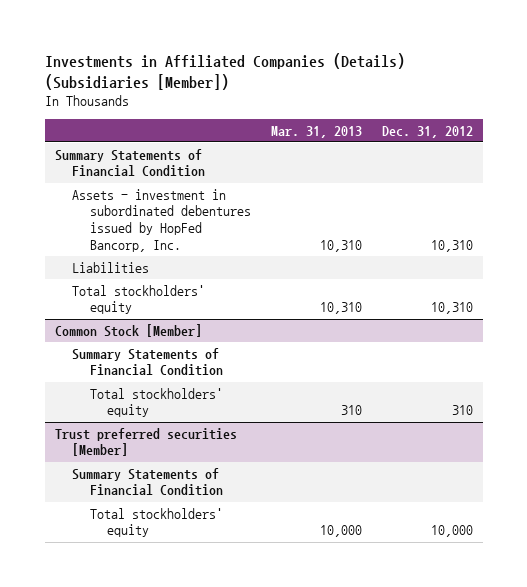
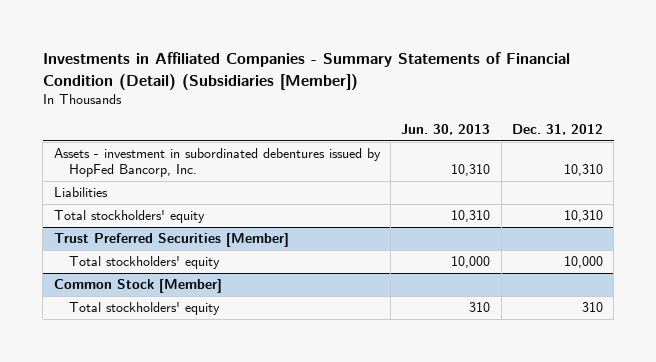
- Investments in Affiliated Companies (Details) (Subsidiaries [Member])
+ Investments in Affiliated Companies - Summary Statements of Financial Condition (Detail) (Subsidiaries [Member])
- | Mar. 31, 2013 | Dec. 31, 2012
+ | Jun. 30, 2013 | Dec. 31, 2012
- Summary Statements of Financial Condition
+ Trust Preferred Securities [Member]
+ Total stockholders' equity | 10,000 | 10,000
@ Common Stock [Member]
- Summary Statements of Financial Condition
- Trust preferred securities [Member]
- Summary Statements of Financial Condition
- Total stockholders' equity | 10,000 | 10,000

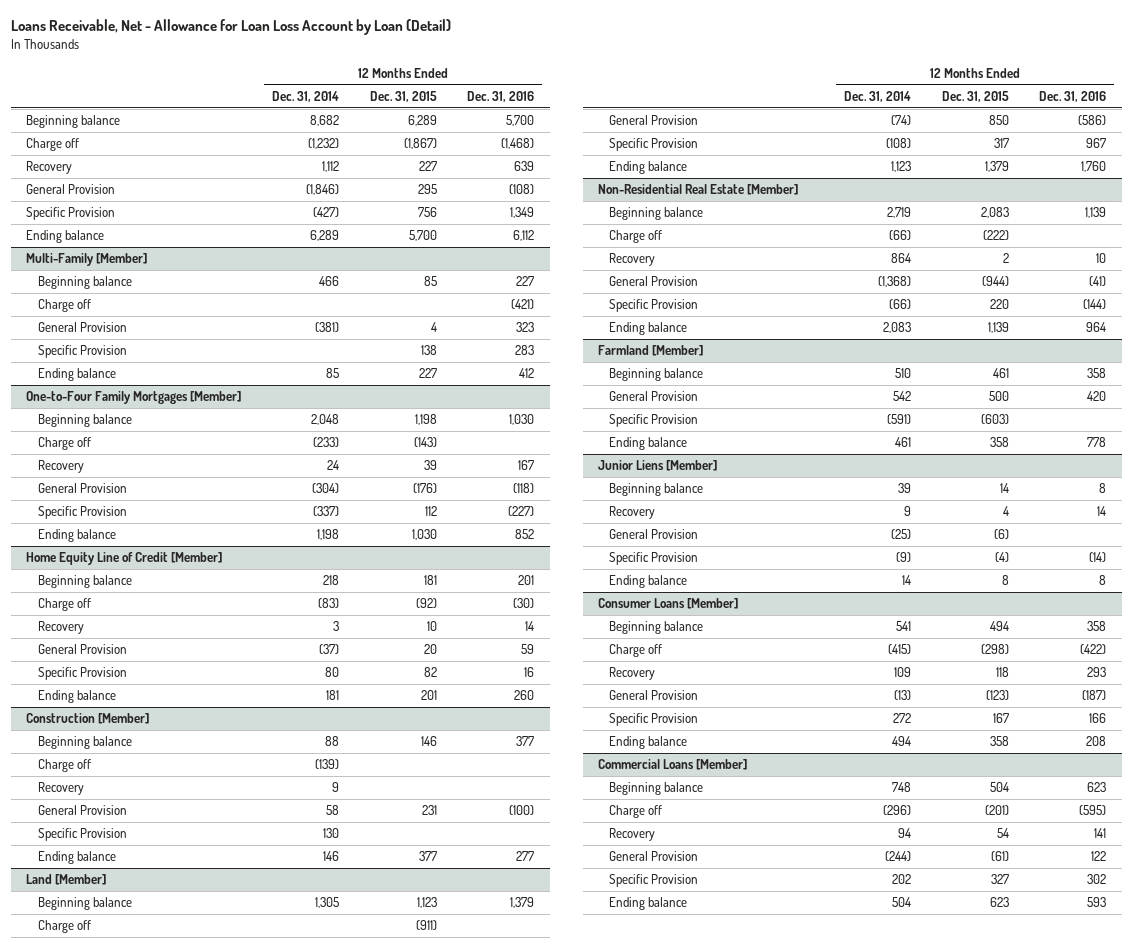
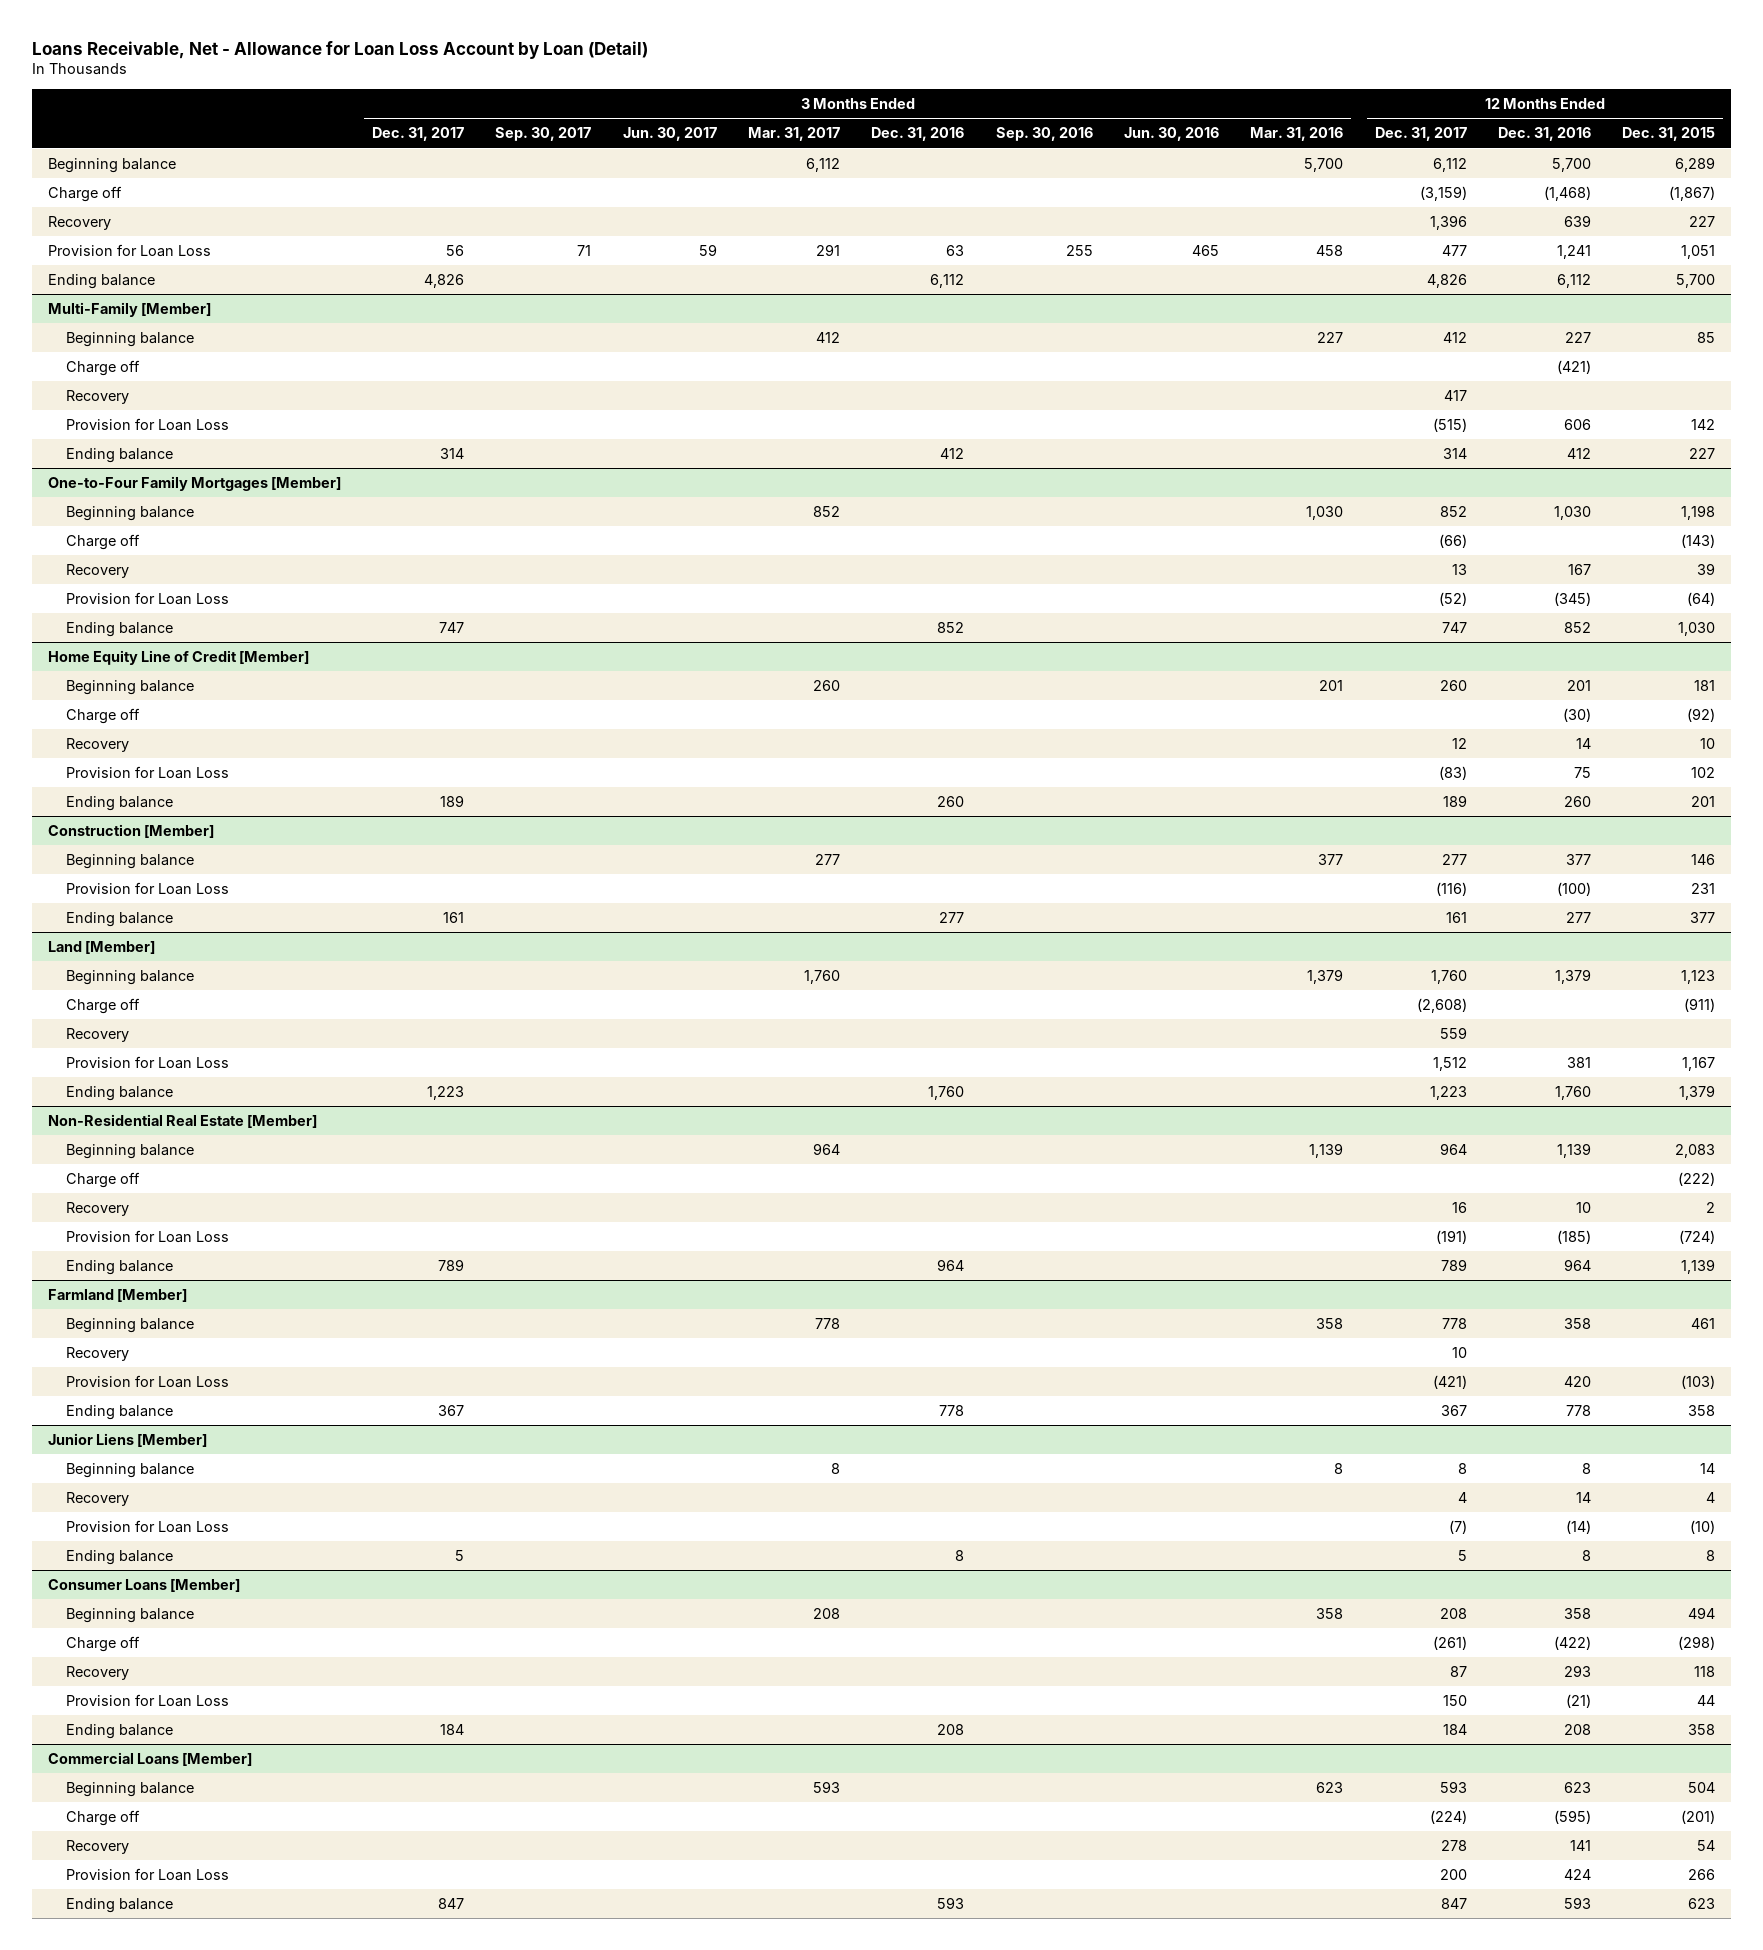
- | 12 Months Ended Dec. 31, 2014 | 12 Months Ended Dec. 31, 2015 | 12 Months Ended Dec. 31, 2016
+ | 3 Months Ended Dec. 31, 2017 | 3 Months Ended Sep. 30, 2017 | 3 Months Ended Jun. 30, 2017 | 3 Months Ended Mar. 31, 2017 | 3 Months Ended Dec. 31, 2016 | 3 Months Ended Sep. 30, 2016 | 3 Months Ended Jun. 30, 2016 | 3 Months Ended Mar. 31, 2016 | 12 Months Ended Dec. 31, 2017 | 12 Months Ended Dec. 31, 2016 | 12 Months Ended Dec. 31, 2015
- General Provision | (1,846) | 295 | (108)
- Specific Provision | (427) | 756 | 1,349
+ Provision for Loan Loss | 56 | 71 | 59 | 291 | 63 | 255 | 465 | 458 | 477 | 1,241 | 1,051
@ Multi-Family [Member]
- General Provision | (381) | 4 | 323
- Specific Provision | | 138 | 283
+ Recovery | | | | | | | | | 417 | |
+ Provision for Loan Loss | | | | | | | | | (515) | 606 | 142
@ One-to-Four Family Mortgages [Member]
- General Provision | (304) | (176) | (118)
- Specific Provision | (337) | 112 | (227)
+ Provision for Loan Loss | | | | | | | | | (52) | (345) | (64)
@ Home Equity Line of Credit [Member]
- General Provision | (37) | 20 | 59
- Specific Provision | 80 | 82 | 16
+ Provision for Loan Loss | | | | | | | | | (83) | 75 | 102
@ Construction [Member]
- Charge off | (139) | |
- Recovery | 9 | |
- General Provision | 58 | 231 | (100)
- Specific Provision | 130 | |
+ Provision for Loan Loss | | | | | | | | | (116) | (100) | 231
@ Land [Member]
- General Provision | (74) | 850 | (586)
- Specific Provision | (108) | 317 | 967
+ Recovery | | | | | | | | | 559 | |
+ Provision for Loan Loss | | | | | | | | | 1,512 | 381 | 1,167
@ Non-Residential Real Estate [Member]
- General Provision | (1,368) | (944) | (41)
- Specific Provision | (66) | 220 | (144)
+ Provision for Loan Loss | | | | | | | | | (191) | (185) | (724)
@ Farmland [Member]
- General Provision | 542 | 500 | 420
- Specific Provision | (591) | (603) |
+ Recovery | | | | | | | | | 10 | |
+ Provision for Loan Loss | | | | | | | | | (421) | 420 | (103)
@ Junior Liens [Member]
- General Provision | (25) | (6) |
- Specific Provision | (9) | (4) | (14)
+ Provision for Loan Loss | | | | | | | | | (7) | (14) | (10)
@ Consumer Loans [Member]
- General Provision | (13) | (123) | (187)
- Specific Provision | 272 | 167 | 166
+ Provision for Loan Loss | | | | | | | | | 150 | (21) | 44
@ Commercial Loans [Member]
- General Provision | (244) | (61) | 122
- Specific Provision | 202 | 327 | 302
+ Provision for Loan Loss | | | | | | | | | 200 | 424 | 266

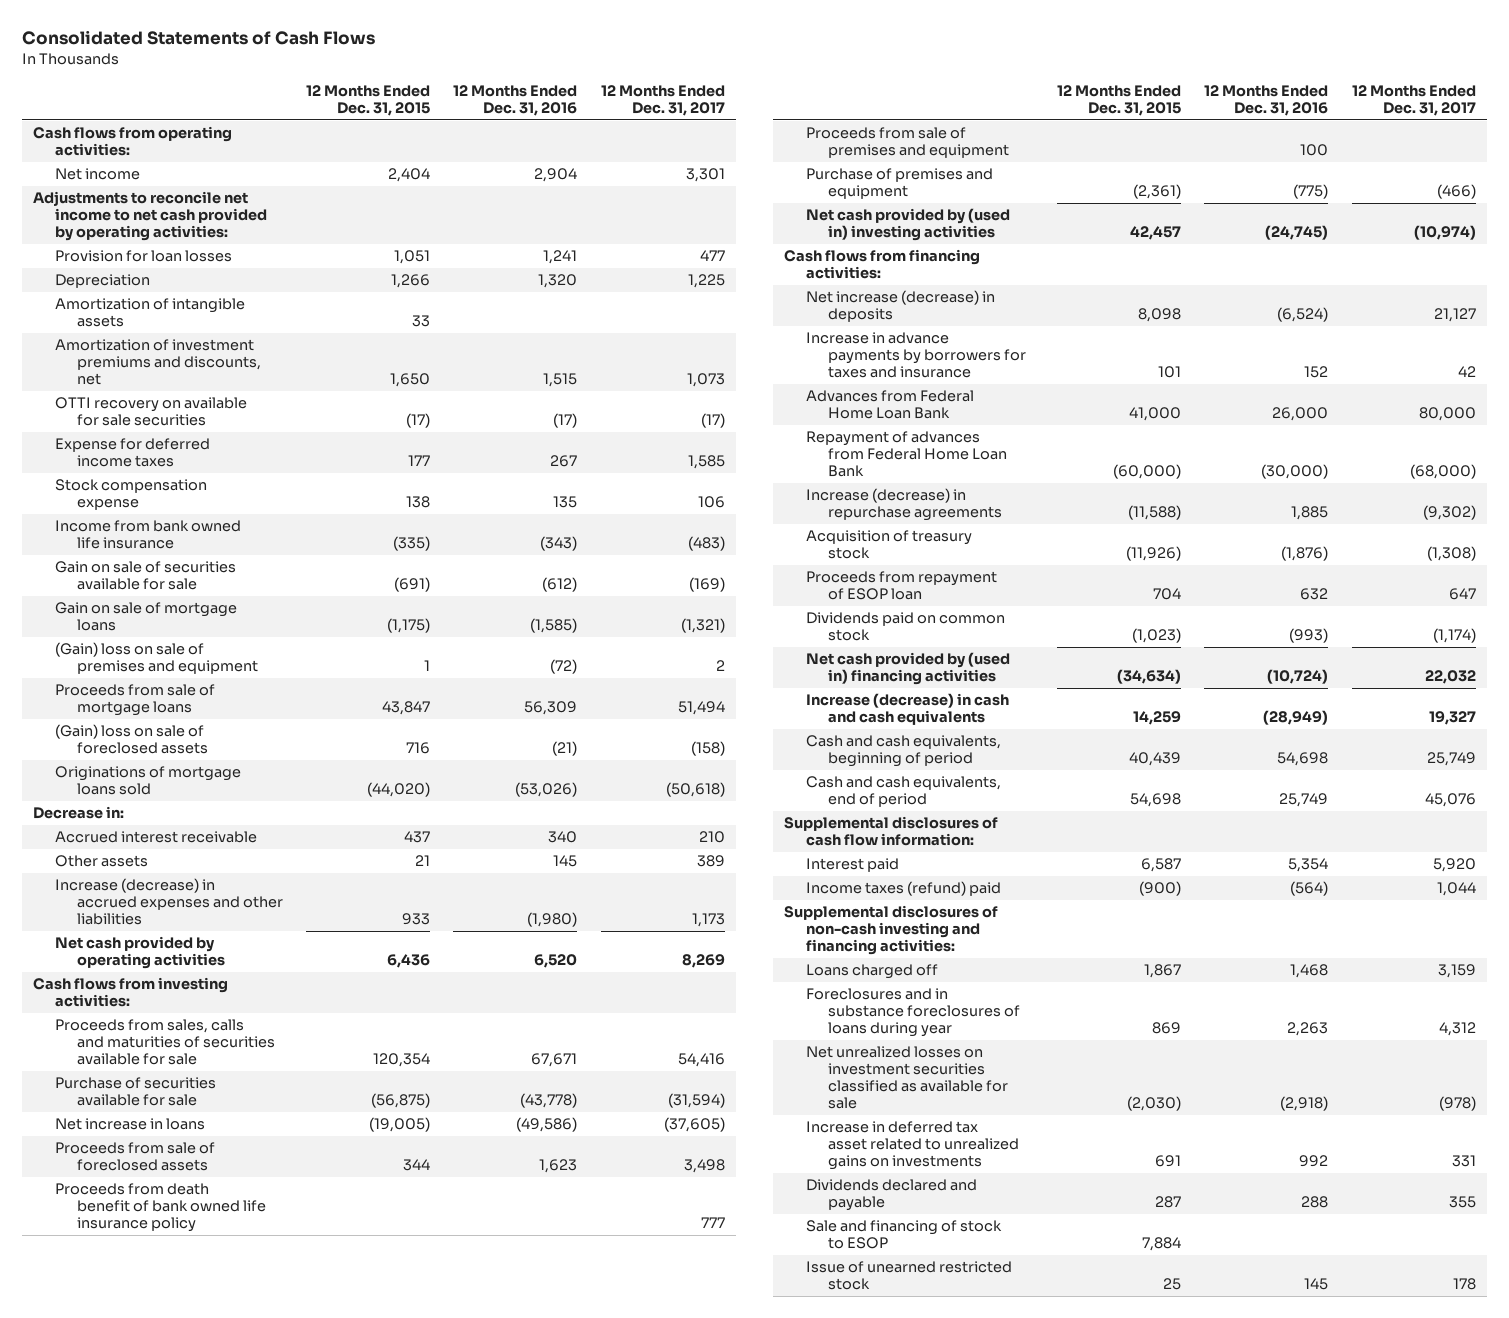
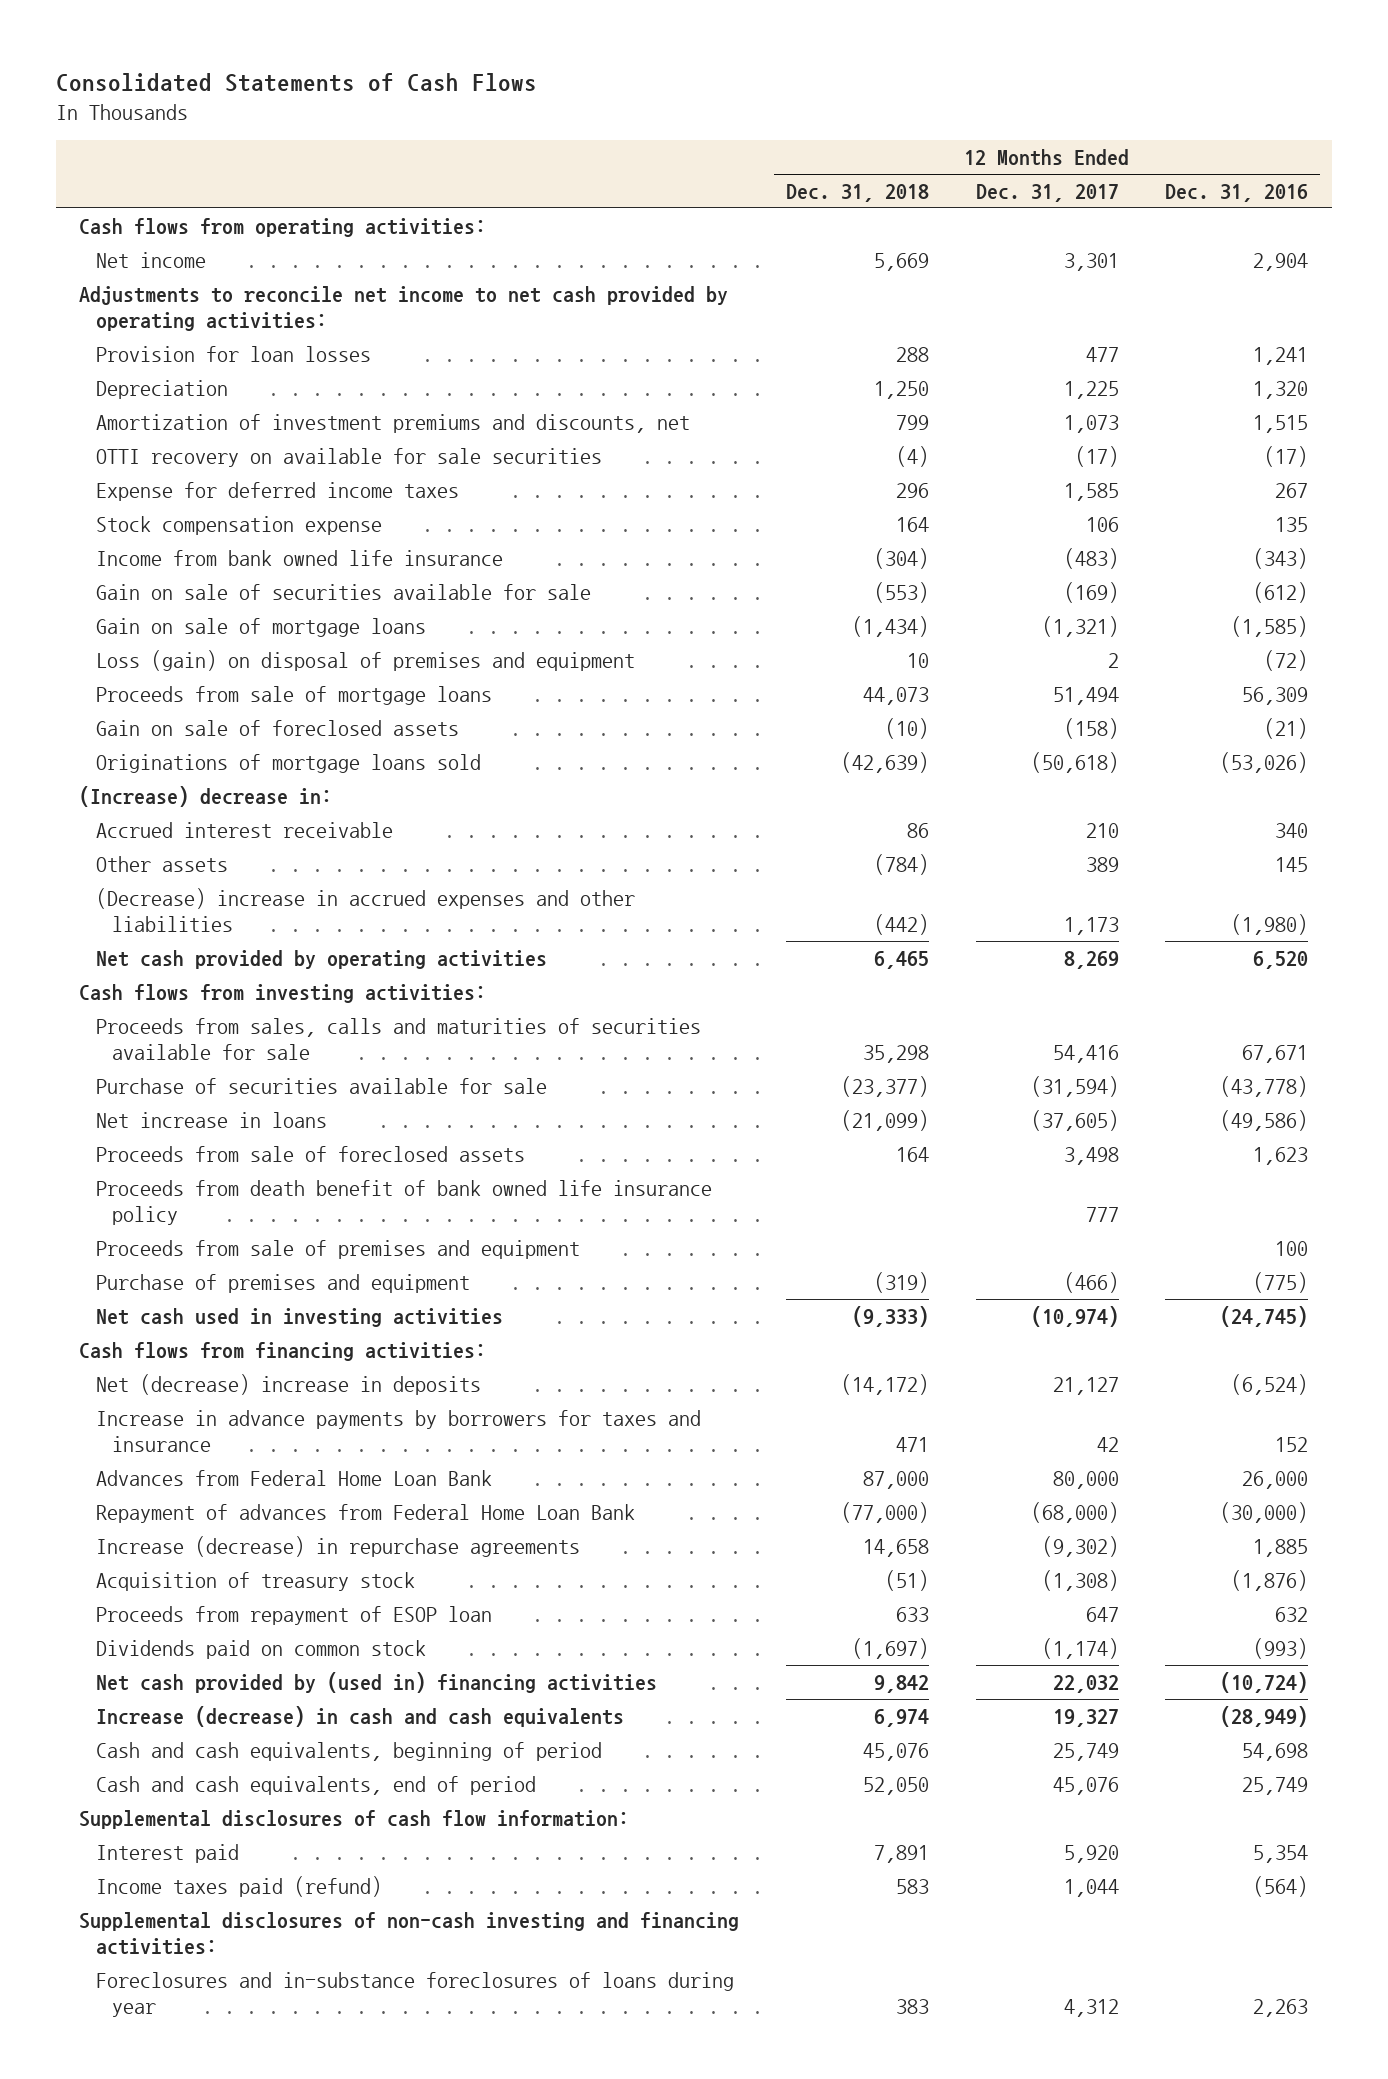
- | 12 Months Ended Dec. 31, 2015 | 12 Months Ended Dec. 31, 2016 | 12 Months Ended Dec. 31, 2017
+ | 12 Months Ended Dec. 31, 2018 | 12 Months Ended Dec. 31, 2017 | 12 Months Ended Dec. 31, 2016
- Amortization of intangible assets | 33 | |
- (Gain) loss on sale of premises and equipment | 1 | (72) | 2
+ Loss (gain) on disposal of premises and equipment | 10 | 2 | (72)
- (Gain) loss on sale of foreclosed assets | 716 | (21) | (158)
+ Gain on sale of foreclosed assets | (10) | (158) | (21)
- Decrease in:
+ (Increase) decrease in:
- Increase (decrease) in accrued expenses and other liabilities | 933 | (1,980) | 1,173
+ (Decrease) increase in accrued expenses and other liabilities | (442) | 1,173 | (1,980)
- Net cash provided by (used in) investing activities | 42,457 | (24,745) | (10,974)
+ Net cash used in investing activities | (9,333) | (10,974) | (24,745)
- Net increase (decrease) in deposits | 8,098 | (6,524) | 21,127
+ Net (decrease) increase in deposits | (14,172) | 21,127 | (6,524)
- Income taxes (refund) paid | (900) | (564) | 1,044
+ Income taxes paid (refund) | 583 | 1,044 | (564)
- Loans charged off | 1,867 | 1,468 | 3,159
- Foreclosures and in substance foreclosures of loans during year | 869 | 2,263 | 4,312
- Net unrealized losses on investment securities classified as available for sale | (2,030) | (2,918) | (978)
- Increase in deferred tax asset related to unrealized gains on investments | 691 | 992 | 331
- Dividends declared and payable | 287 | 288 | 355
- Sale and financing of stock to ESOP | 7,884 | |
- Issue of unearned restricted stock | 25 | 145 | 178
+ Foreclosures and in-substance foreclosures of loans during year | 383 | 4,312 | 2,263

